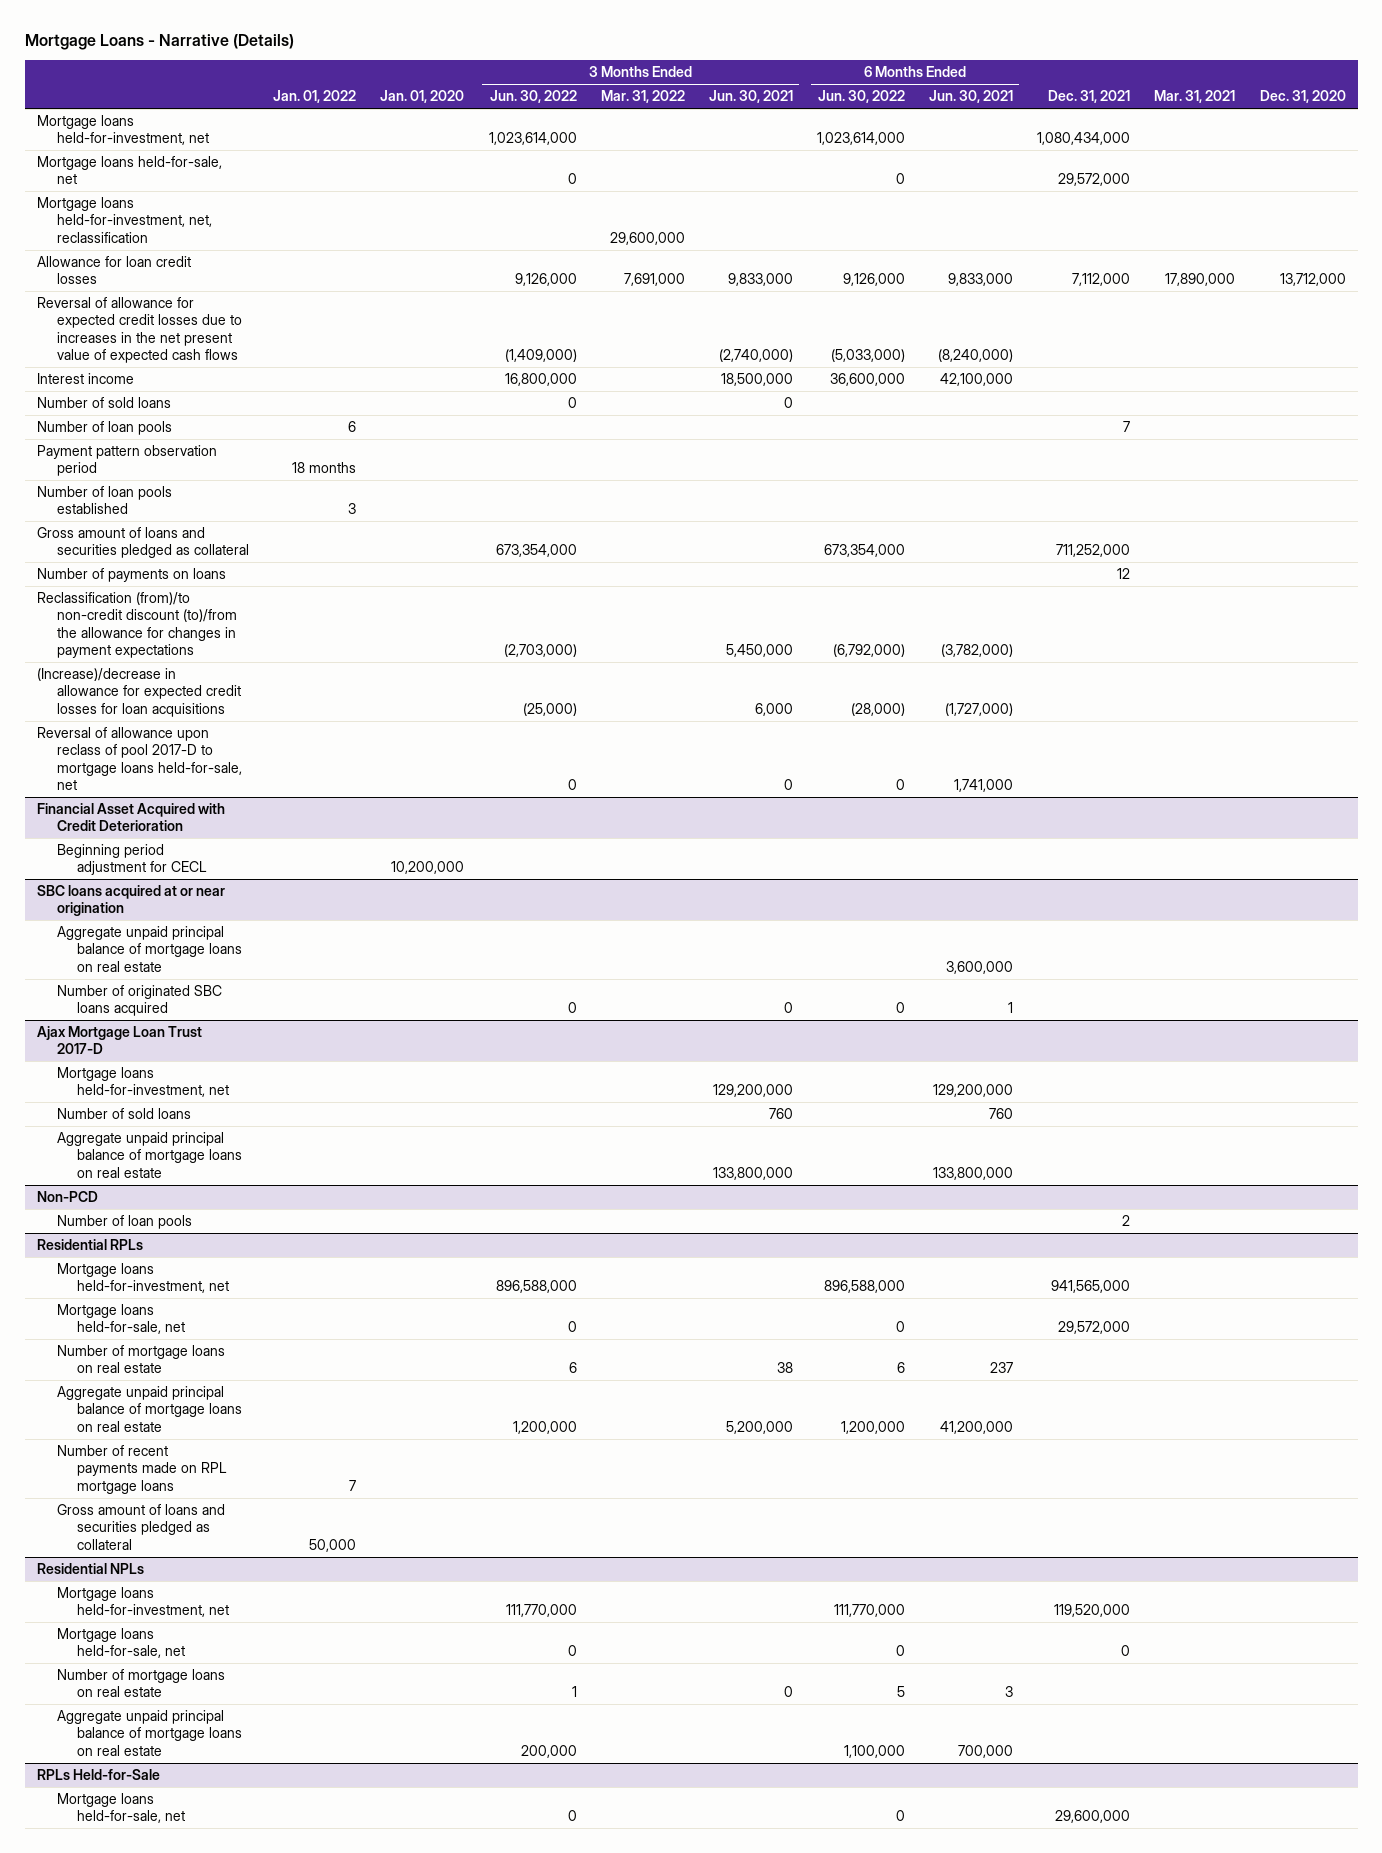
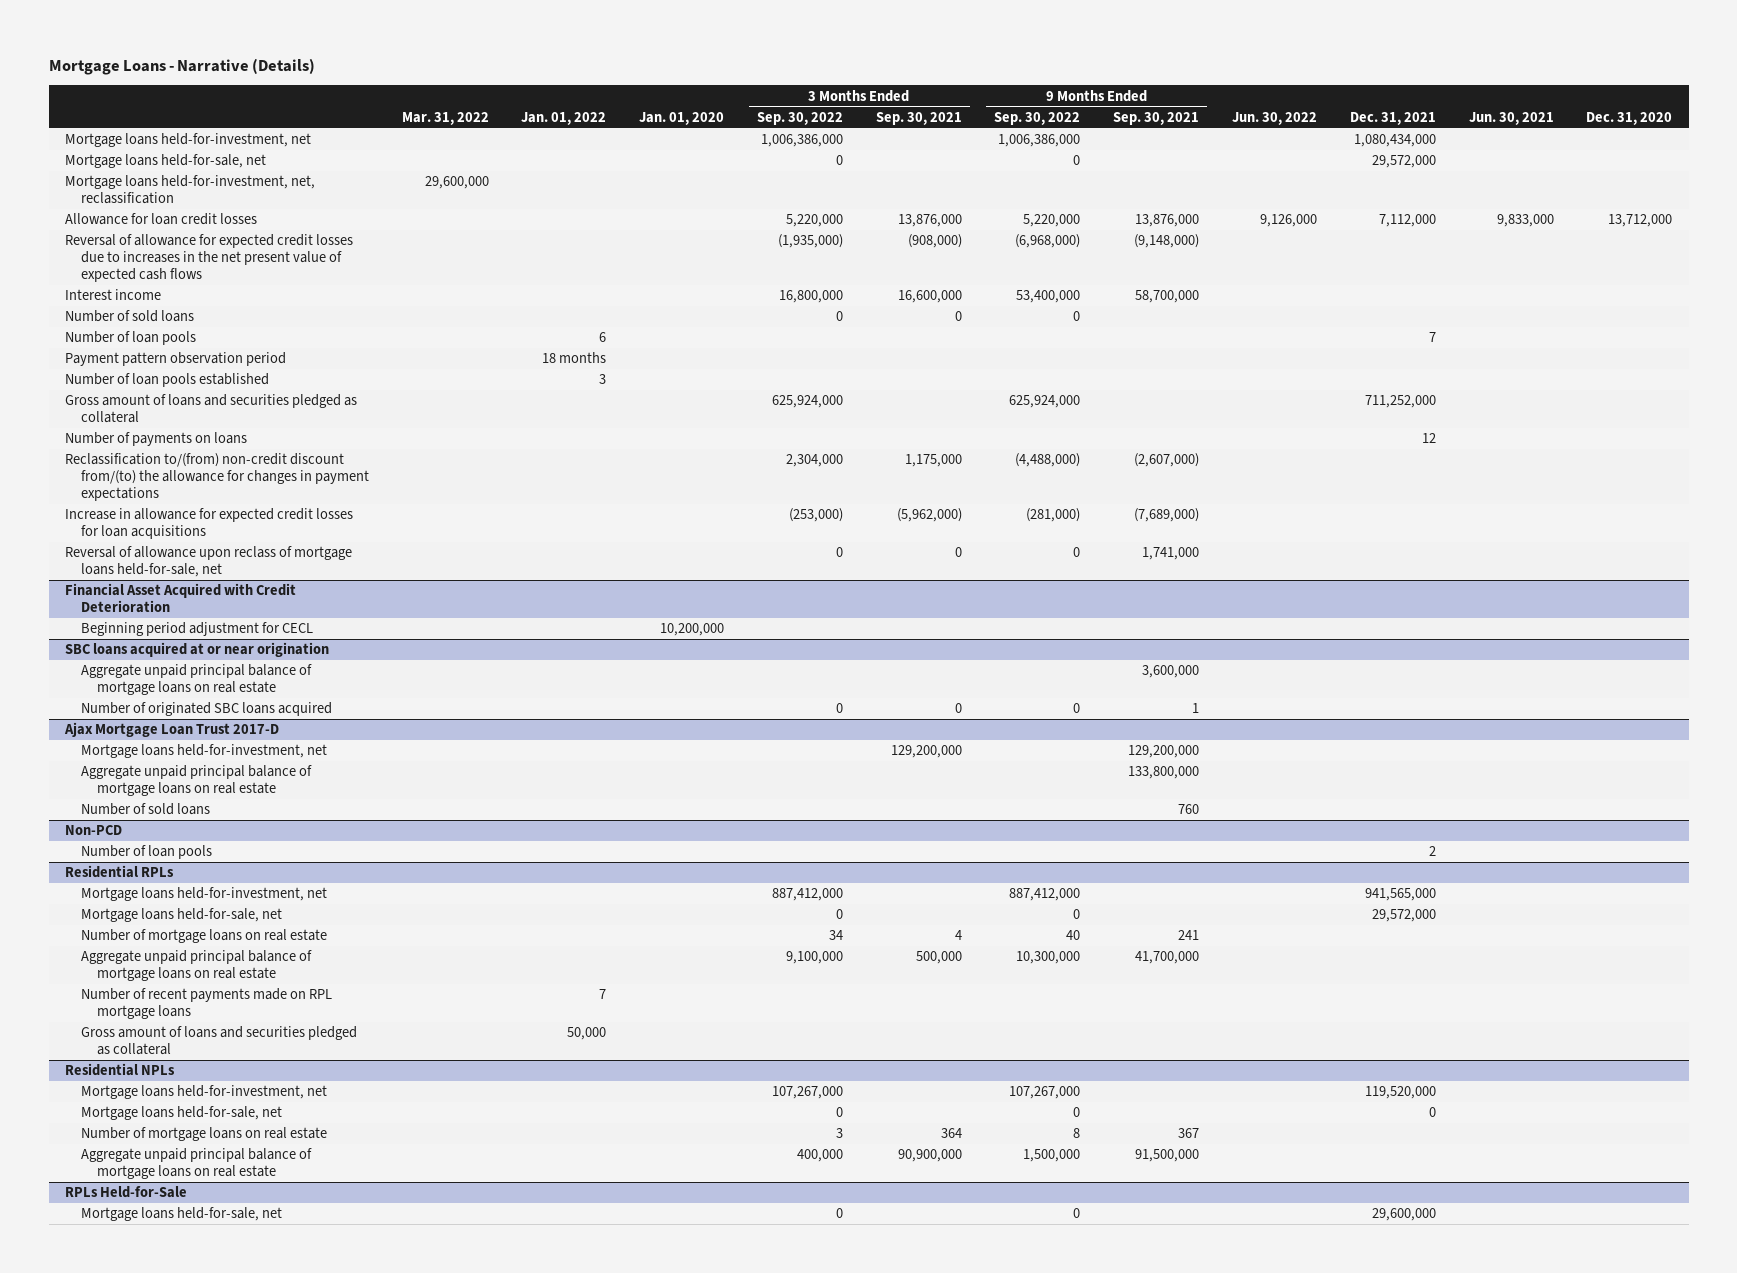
- | Jan. 01, 2022 | Jan. 01, 2020 | 3 Months Ended Jun. 30, 2022 | 3 Months Ended Mar. 31, 2022 | 3 Months Ended Jun. 30, 2021 | 6 Months Ended Jun. 30, 2022 | 6 Months Ended Jun. 30, 2021 | Dec. 31, 2021 | Mar. 31, 2021 | Dec. 31, 2020
+ | Mar. 31, 2022 | Jan. 01, 2022 | Jan. 01, 2020 | 3 Months Ended Sep. 30, 2022 | 3 Months Ended Sep. 30, 2021 | 9 Months Ended Sep. 30, 2022 | 9 Months Ended Sep. 30, 2021 | Jun. 30, 2022 | Dec. 31, 2021 | Jun. 30, 2021 | Dec. 31, 2020
- Reclassification (from)/to non-credit discount (to)/from the allowance for changes in payment expectations | | | (2,703,000) | | 5,450,000 | (6,792,000) | (3,782,000) | | |
- (Increase)/decrease in allowance for expected credit losses for loan acquisitions | | | (25,000) | | 6,000 | (28,000) | (1,727,000) | | |
- Reversal of allowance upon reclass of pool 2017-D to mortgage loans held-for-sale, net | | | 0 | | 0 | 0 | 1,741,000 | | |
+ Reclassification to/(from) non-credit discount from/(to) the allowance for changes in payment expectations | | | | 2,304,000 | 1,175,000 | (4,488,000) | (2,607,000) | | | |
+ Increase in allowance for expected credit losses for loan acquisitions | | | | (253,000) | (5,962,000) | (281,000) | (7,689,000) | | | |
+ Reversal of allowance upon reclass of mortgage loans held-for-sale, net | | | | 0 | 0 | 0 | 1,741,000 | | | |
@ Ajax Mortgage Loan Trust 2017-D
moved down: Number of sold loans | | | | | | | 760 | | | |

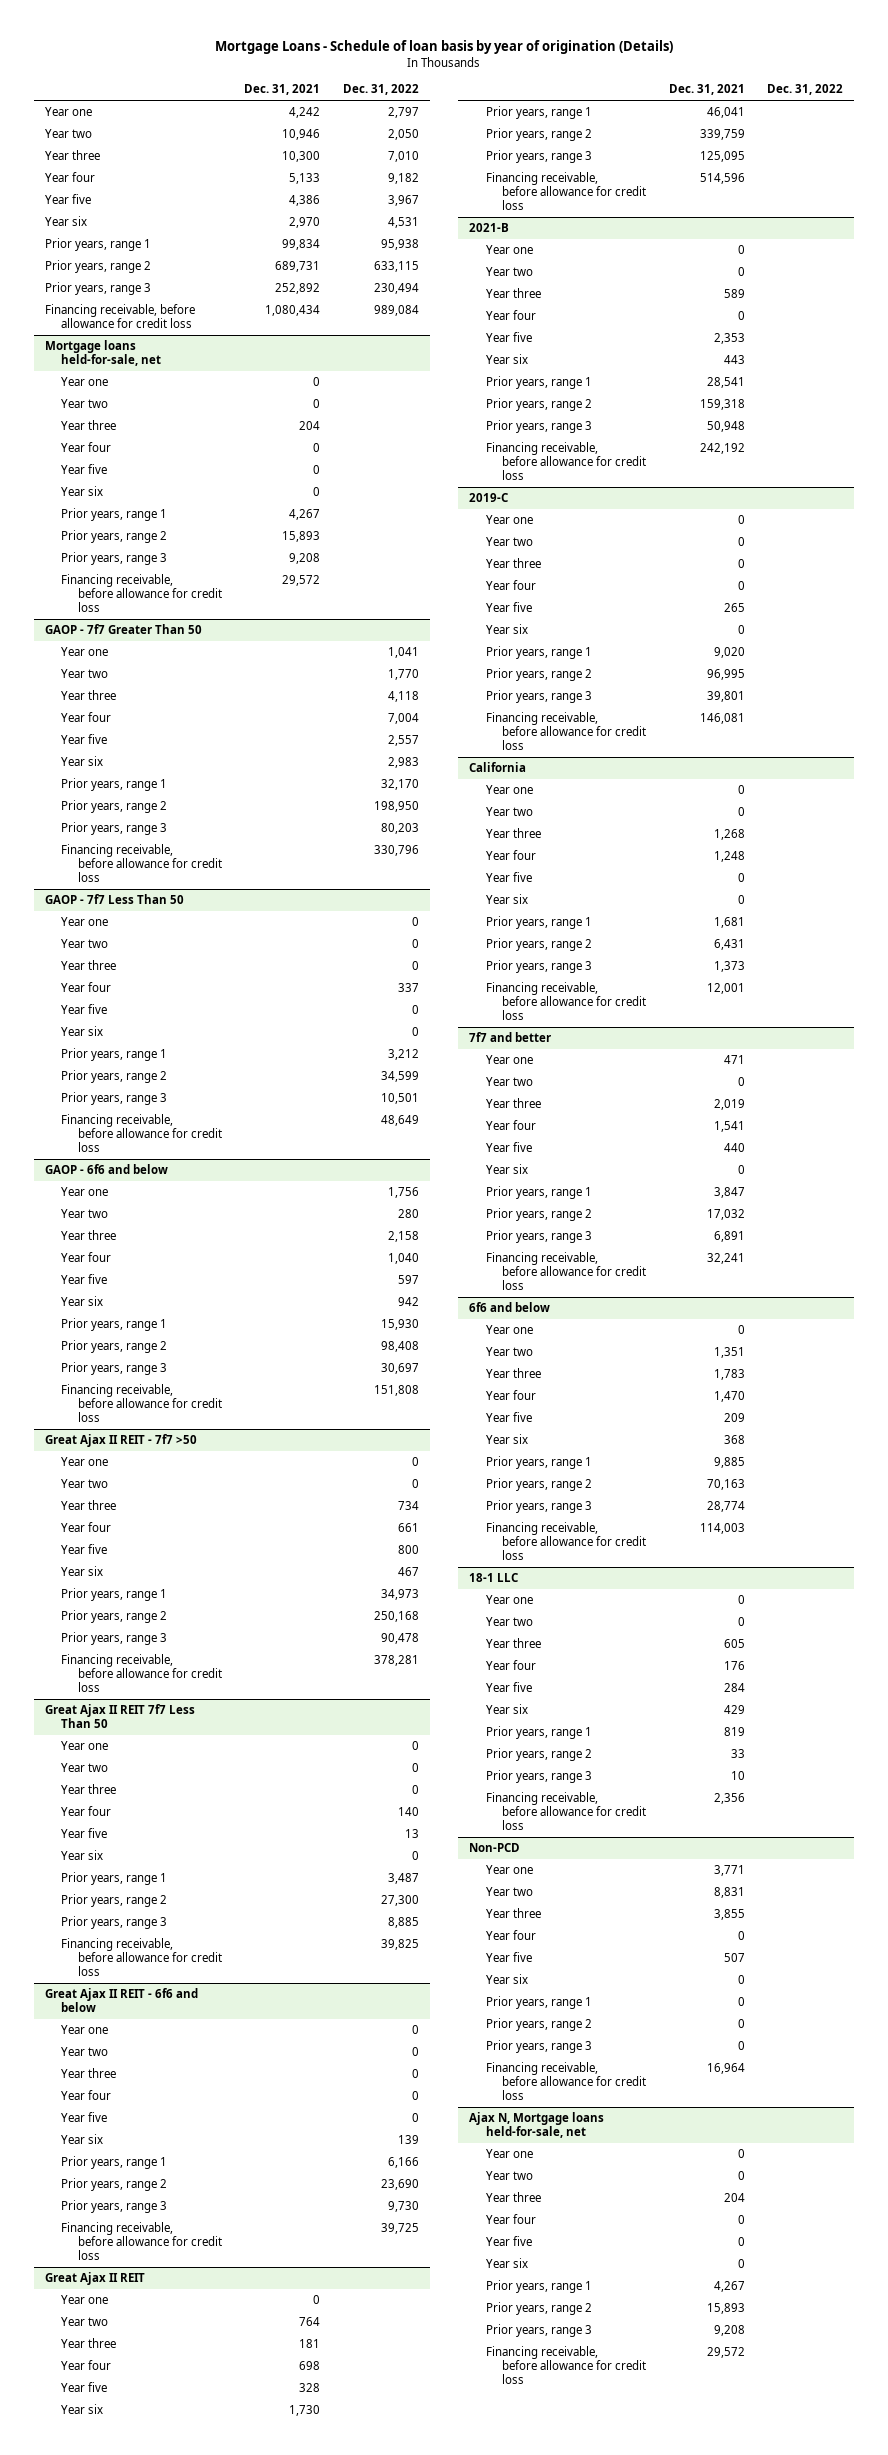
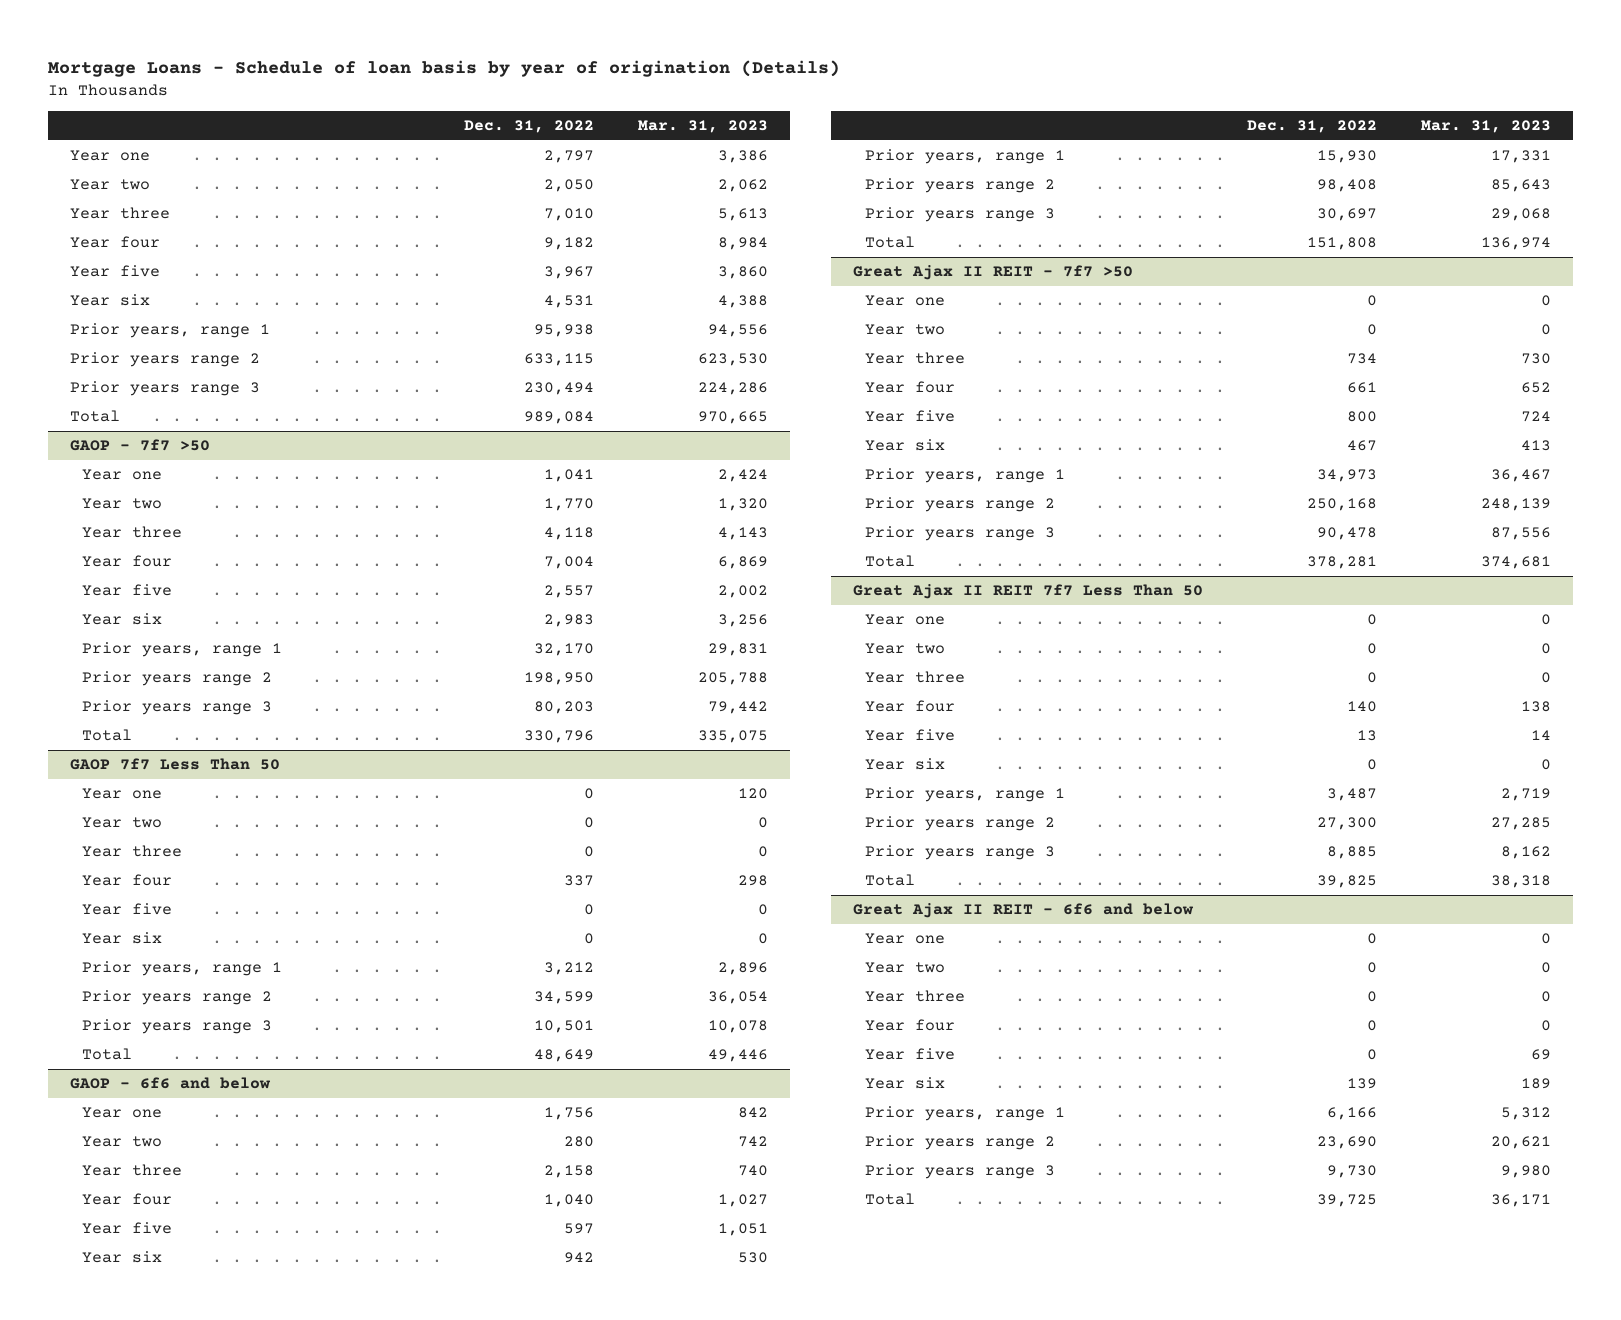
- | Dec. 31, 2021 | Dec. 31, 2022
+ | Dec. 31, 2022 | Mar. 31, 2023
- Prior years, range 2 | 689,731 | 633,115
- Prior years, range 3 | 252,892 | 230,494
- Financing receivable, before allowance for credit loss | 1,080,434 | 989,084
- Mortgage loans held-for-sale, net
- Year one | 0 |
- Year two | 0 |
- Year three | 204 |
- Year four | 0 |
- Year five | 0 |
- Year six | 0 |
- Prior years, range 1 | 4,267 |
- Prior years, range 2 | 15,893 |
- Prior years, range 3 | 9,208 |
- Financing receivable, before allowance for credit loss | 29,572 |
- GAOP - 7f7 Greater Than 50
+ Prior years range 2 | 633,115 | 623,530
+ Prior years range 3 | 230,494 | 224,286
+ Total | 989,084 | 970,665
+ GAOP - 7f7 >50
- Prior years, range 2 | | 198,950
- Prior years, range 3 | | 80,203
- Financing receivable, before allowance for credit loss | | 330,796
- GAOP - 7f7 Less Than 50
+ Prior years range 2 | 198,950 | 205,788
+ Prior years range 3 | 80,203 | 79,442
+ Total | 330,796 | 335,075
+ GAOP 7f7 Less Than 50
- Prior years, range 2 | | 34,599
- Prior years, range 3 | | 10,501
- Financing receivable, before allowance for credit loss | | 48,649
+ Prior years range 2 | 34,599 | 36,054
+ Prior years range 3 | 10,501 | 10,078
+ Total | 48,649 | 49,446
@ GAOP - 6f6 and below
- Prior years, range 2 | | 98,408
- Prior years, range 3 | | 30,697
- Financing receivable, before allowance for credit loss | | 151,808
+ Prior years range 2 | 98,408 | 85,643
+ Prior years range 3 | 30,697 | 29,068
+ Total | 151,808 | 136,974
@ Great Ajax II REIT - 7f7 >50
- Prior years, range 2 | | 250,168
- Prior years, range 3 | | 90,478
- Financing receivable, before allowance for credit loss | | 378,281
+ Prior years range 2 | 250,168 | 248,139
+ Prior years range 3 | 90,478 | 87,556
+ Total | 378,281 | 374,681
@ Great Ajax II REIT 7f7 Less Than 50
- Prior years, range 2 | | 27,300
- Prior years, range 3 | | 8,885
- Financing receivable, before allowance for credit loss | | 39,825
+ Prior years range 2 | 27,300 | 27,285
+ Prior years range 3 | 8,885 | 8,162
+ Total | 39,825 | 38,318
@ Great Ajax II REIT - 6f6 and below
- Prior years, range 2 | | 23,690
- Prior years, range 3 | | 9,730
- Financing receivable, before allowance for credit loss | | 39,725
- Great Ajax II REIT
- Year one | 0 |
- Year two | 764 |
- Year three | 181 |
- Year four | 698 |
- Year five | 328 |
- Year six | 1,730 |
- Prior years, range 1 | 46,041 |
- Prior years, range 2 | 339,759 |
- Prior years, range 3 | 125,095 |
- Financing receivable, before allowance for credit loss | 514,596 |
- 2021-B
- Year one | 0 |
- Year two | 0 |
- Year three | 589 |
- Year four | 0 |
- Year five | 2,353 |
- Year six | 443 |
- Prior years, range 1 | 28,541 |
- Prior years, range 2 | 159,318 |
- Prior years, range 3 | 50,948 |
- Financing receivable, before allowance for credit loss | 242,192 |
- 2019-C
- Year one | 0 |
- Year two | 0 |
- Year three | 0 |
- Year four | 0 |
- Year five | 265 |
- Year six | 0 |
- Prior years, range 1 | 9,020 |
- Prior years, range 2 | 96,995 |
- Prior years, range 3 | 39,801 |
- Financing receivable, before allowance for credit loss | 146,081 |
- California
- Year one | 0 |
- Year two | 0 |
- Year three | 1,268 |
- Year four | 1,248 |
- Year five | 0 |
- Year six | 0 |
- Prior years, range 1 | 1,681 |
- Prior years, range 2 | 6,431 |
- Prior years, range 3 | 1,373 |
- Financing receivable, before allowance for credit loss | 12,001 |
- 7f7 and better
- Year one | 471 |
- Year two | 0 |
- Year three | 2,019 |
- Year four | 1,541 |
- Year five | 440 |
- Year six | 0 |
- Prior years, range 1 | 3,847 |
- Prior years, range 2 | 17,032 |
- Prior years, range 3 | 6,891 |
- Financing receivable, before allowance for credit loss | 32,241 |
- 6f6 and below
- Year one | 0 |
- Year two | 1,351 |
- Year three | 1,783 |
- Year four | 1,470 |
- Year five | 209 |
- Year six | 368 |
- Prior years, range 1 | 9,885 |
- Prior years, range 2 | 70,163 |
- Prior years, range 3 | 28,774 |
- Financing receivable, before allowance for credit loss | 114,003 |
- 18-1 LLC
- Year one | 0 |
- Year two | 0 |
- Year three | 605 |
- Year four | 176 |
- Year five | 284 |
- Year six | 429 |
- Prior years, range 1 | 819 |
- Prior years, range 2 | 33 |
- Prior years, range 3 | 10 |
- Financing receivable, before allowance for credit loss | 2,356 |
- Non-PCD
- Year one | 3,771 |
- Year two | 8,831 |
- Year three | 3,855 |
- Year four | 0 |
- Year five | 507 |
- Year six | 0 |
- Prior years, range 1 | 0 |
- Prior years, range 2 | 0 |
- Prior years, range 3 | 0 |
- Financing receivable, before allowance for credit loss | 16,964 |
- Ajax N, Mortgage loans held-for-sale, net
- Year one | 0 |
- Year two | 0 |
- Year three | 204 |
- Year four | 0 |
- Year five | 0 |
- Year six | 0 |
- Prior years, range 1 | 4,267 |
- Prior years, range 2 | 15,893 |
- Prior years, range 3 | 9,208 |
- Financing receivable, before allowance for credit loss | 29,572 |
@ Great Ajax II REIT - 6f6 and below
+ Prior years range 2 | 23,690 | 20,621
+ Prior years range 3 | 9,730 | 9,980
+ Total | 39,725 | 36,171

